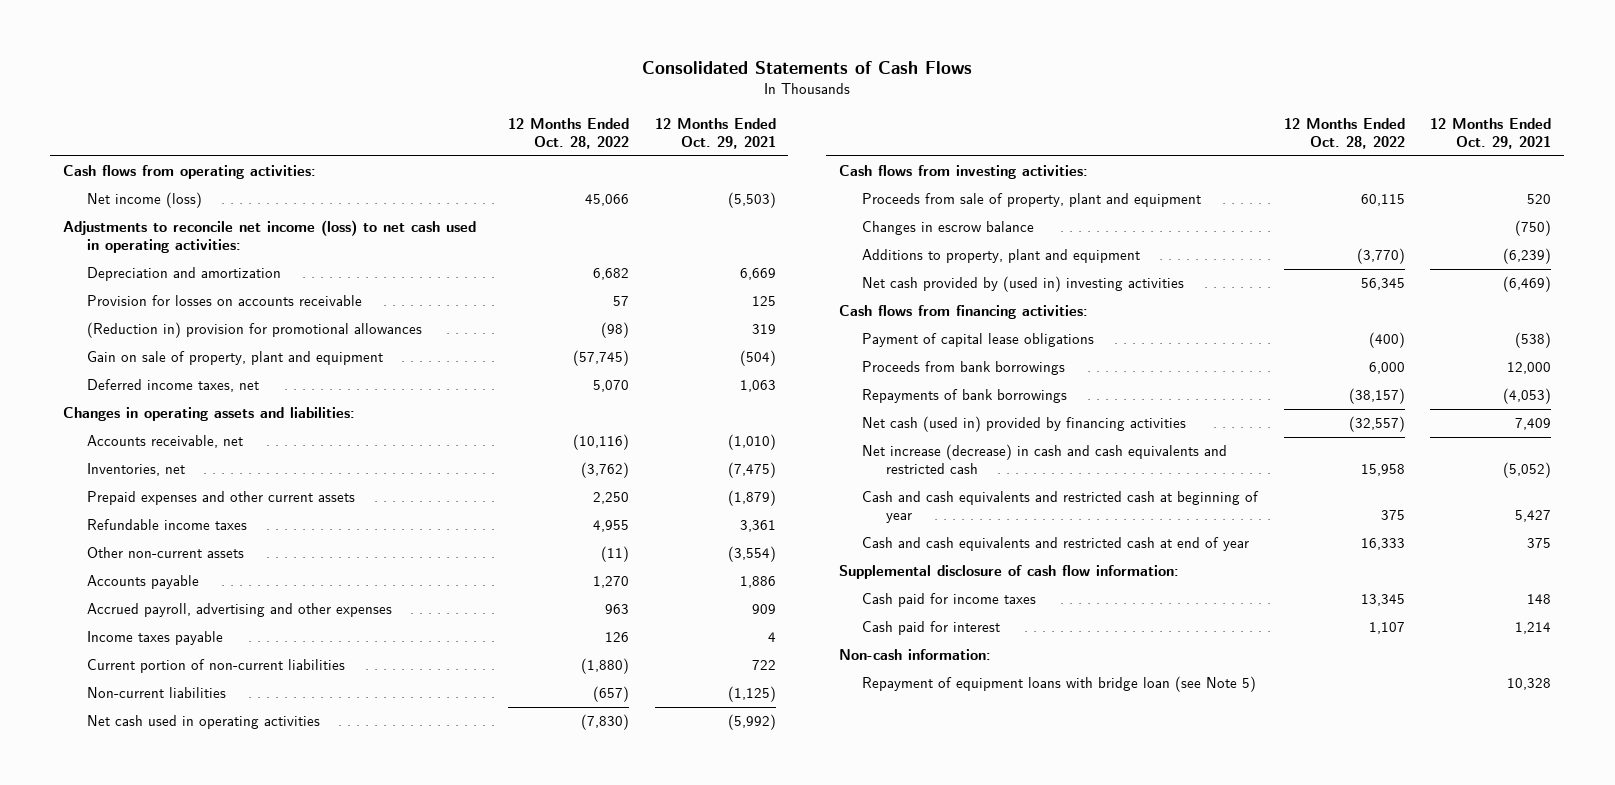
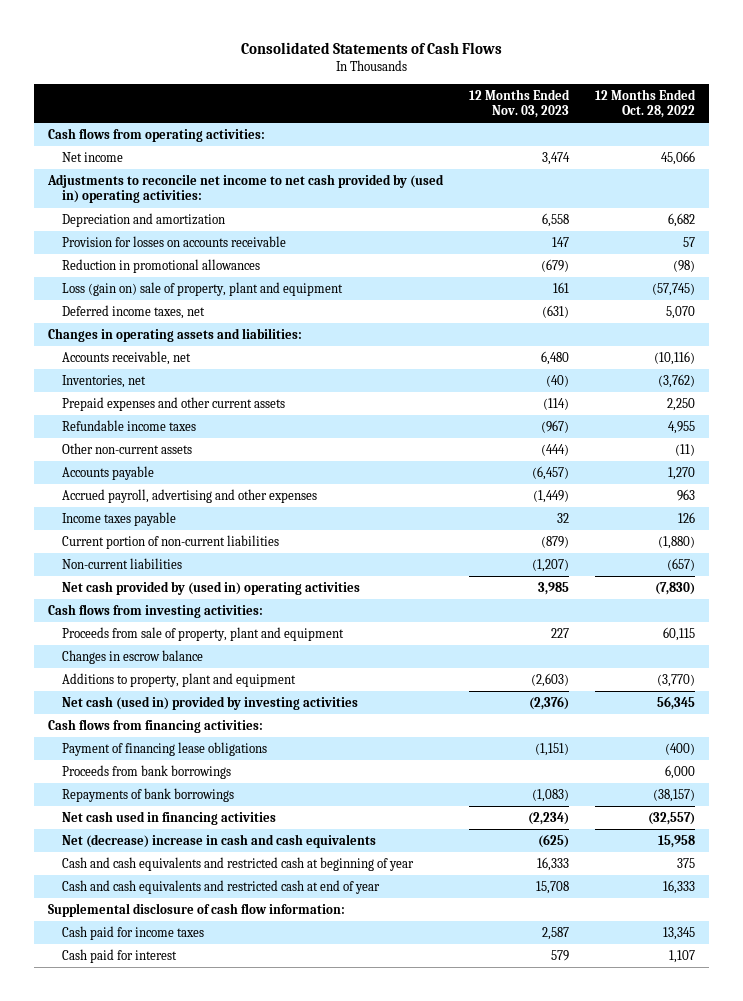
- | 12 Months Ended Oct. 28, 2022 | 12 Months Ended Oct. 29, 2021
+ | 12 Months Ended Nov. 03, 2023 | 12 Months Ended Oct. 28, 2022
- Net income (loss) | 45,066 | (5,503)
- Adjustments to reconcile net income (loss) to net cash used in operating activities:
+ Net income | 3,474 | 45,066
+ Adjustments to reconcile net income to net cash provided by (used in) operating activities:
- (Reduction in) provision for promotional allowances | (98) | 319
- Gain on sale of property, plant and equipment | (57,745) | (504)
+ Reduction in promotional allowances | (679) | (98)
+ Loss (gain on) sale of property, plant and equipment | 161 | (57,745)
- Net cash used in operating activities | (7,830) | (5,992)
+ Net cash provided by (used in) operating activities | 3,985 | (7,830)
- Net cash provided by (used in) investing activities | 56,345 | (6,469)
+ Net cash (used in) provided by investing activities | (2,376) | 56,345
- Payment of capital lease obligations | (400) | (538)
+ Payment of financing lease obligations | (1,151) | (400)
- Net cash (used in) provided by financing activities | (32,557) | 7,409
- Net increase (decrease) in cash and cash equivalents and restricted cash | 15,958 | (5,052)
+ Net cash used in financing activities | (2,234) | (32,557)
+ Net (decrease) increase in cash and cash equivalents | (625) | 15,958
- Non-cash information:
- Repayment of equipment loans with bridge loan (see Note 5) | | 10,328

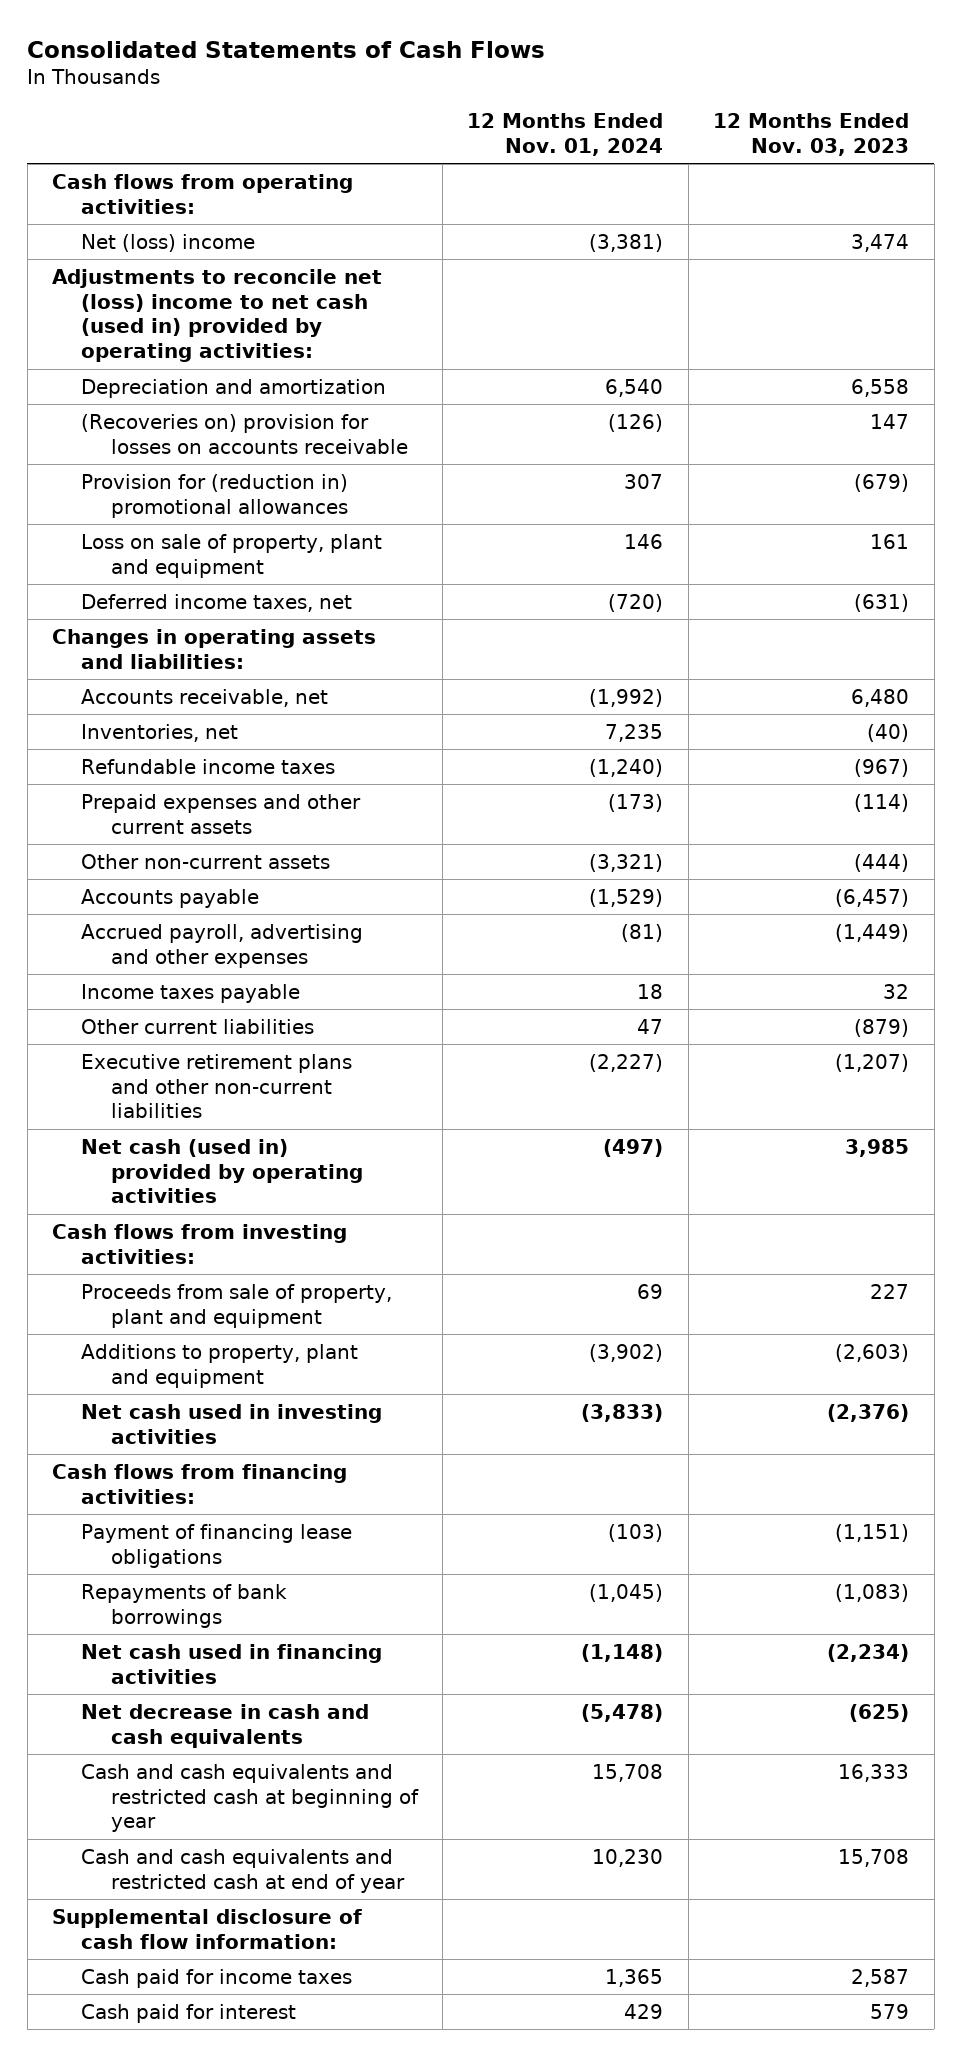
- | 12 Months Ended Nov. 03, 2023 | 12 Months Ended Oct. 28, 2022
+ | 12 Months Ended Nov. 01, 2024 | 12 Months Ended Nov. 03, 2023
- Net income | 3,474 | 45,066
- Adjustments to reconcile net income to net cash provided by (used in) operating activities:
+ Net (loss) income | (3,381) | 3,474
+ Adjustments to reconcile net (loss) income to net cash (used in) provided by operating activities:
- Provision for losses on accounts receivable | 147 | 57
- Reduction in promotional allowances | (679) | (98)
- Loss (gain on) sale of property, plant and equipment | 161 | (57,745)
+ (Recoveries on) provision for losses on accounts receivable | (126) | 147
+ Provision for (reduction in) promotional allowances | 307 | (679)
+ Loss on sale of property, plant and equipment | 146 | 161
moved down: Prepaid expenses and other current assets | (173) | (114)
- Current portion of non-current liabilities | (879) | (1,880)
- Non-current liabilities | (1,207) | (657)
- Net cash provided by (used in) operating activities | 3,985 | (7,830)
+ Other current liabilities | 47 | (879)
+ Executive retirement plans and other non-current liabilities | (2,227) | (1,207)
+ Net cash (used in) provided by operating activities | (497) | 3,985
- Changes in escrow balance
- Net cash (used in) provided by investing activities | (2,376) | 56,345
+ Net cash used in investing activities | (3,833) | (2,376)
- Proceeds from bank borrowings | | 6,000
- Net (decrease) increase in cash and cash equivalents | (625) | 15,958
+ Net decrease in cash and cash equivalents | (5,478) | (625)

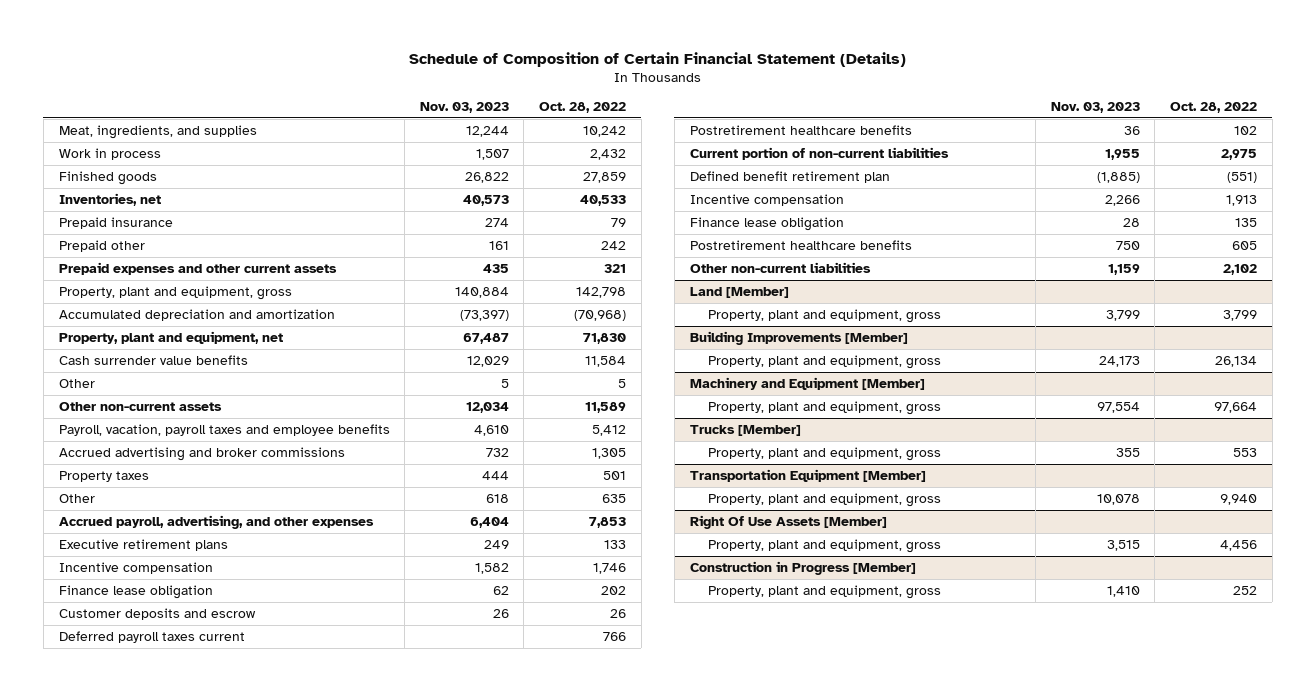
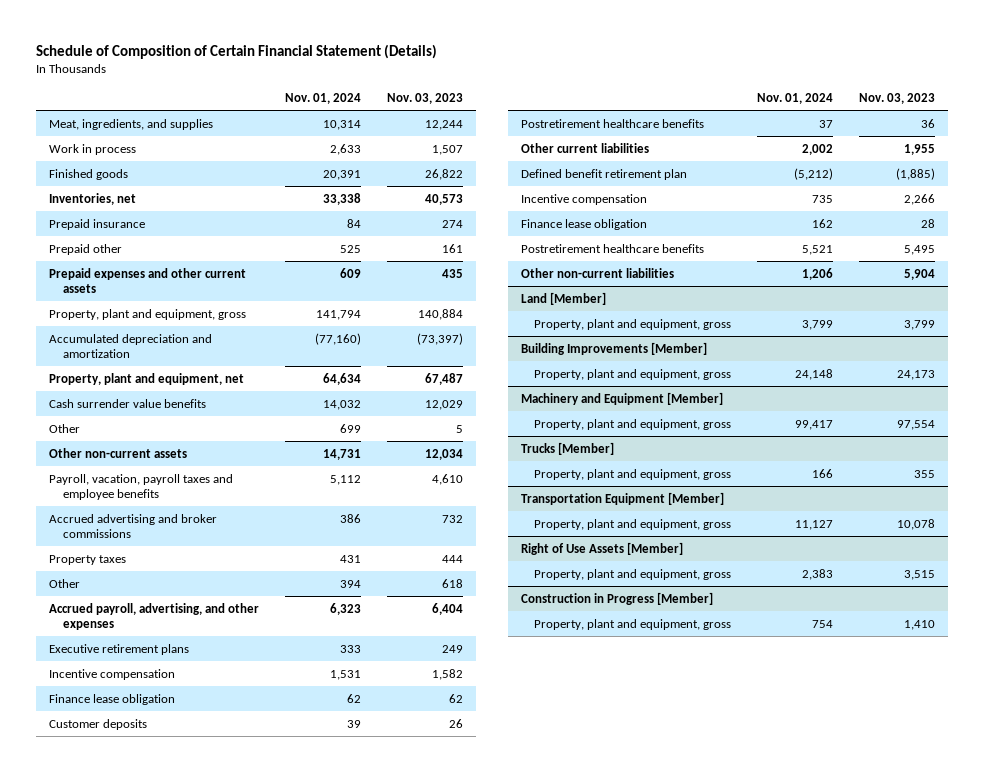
- | Nov. 03, 2023 | Oct. 28, 2022
+ | Nov. 01, 2024 | Nov. 03, 2023
- Customer deposits and escrow | 26 | 26
- Deferred payroll taxes current | | 766
+ Customer deposits | 39 | 26
- Current portion of non-current liabilities | 1,955 | 2,975
+ Other current liabilities | 2,002 | 1,955
- Postretirement healthcare benefits | 750 | 605
- Other non-current liabilities | 1,159 | 2,102
+ Postretirement healthcare benefits | 5,521 | 5,495
+ Other non-current liabilities | 1,206 | 5,904
- Right Of Use Assets [Member]
+ Right of Use Assets [Member]

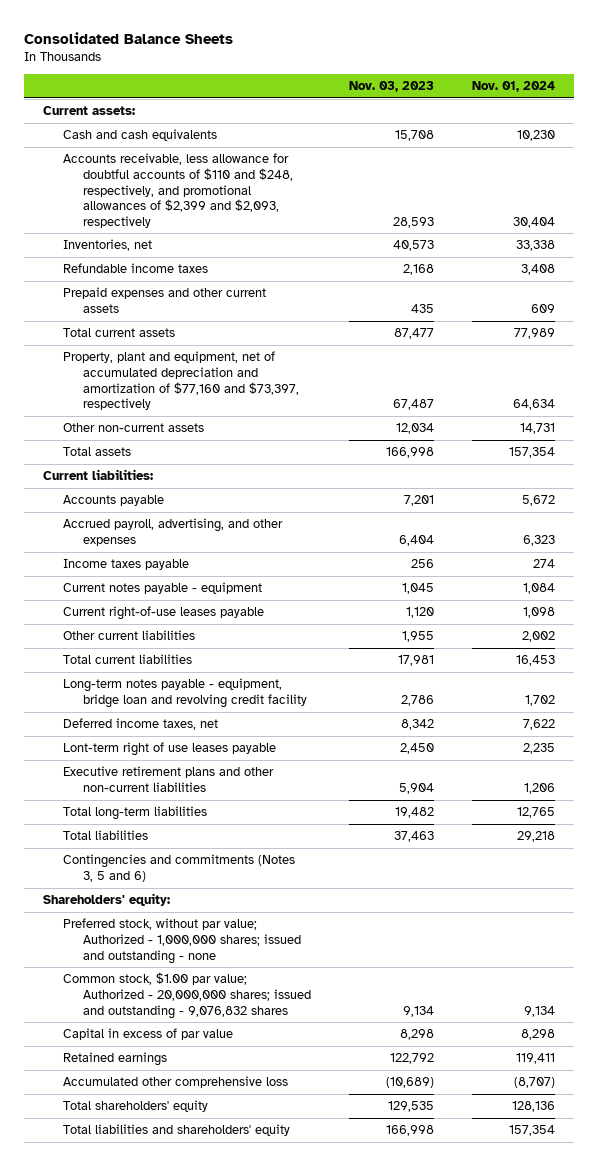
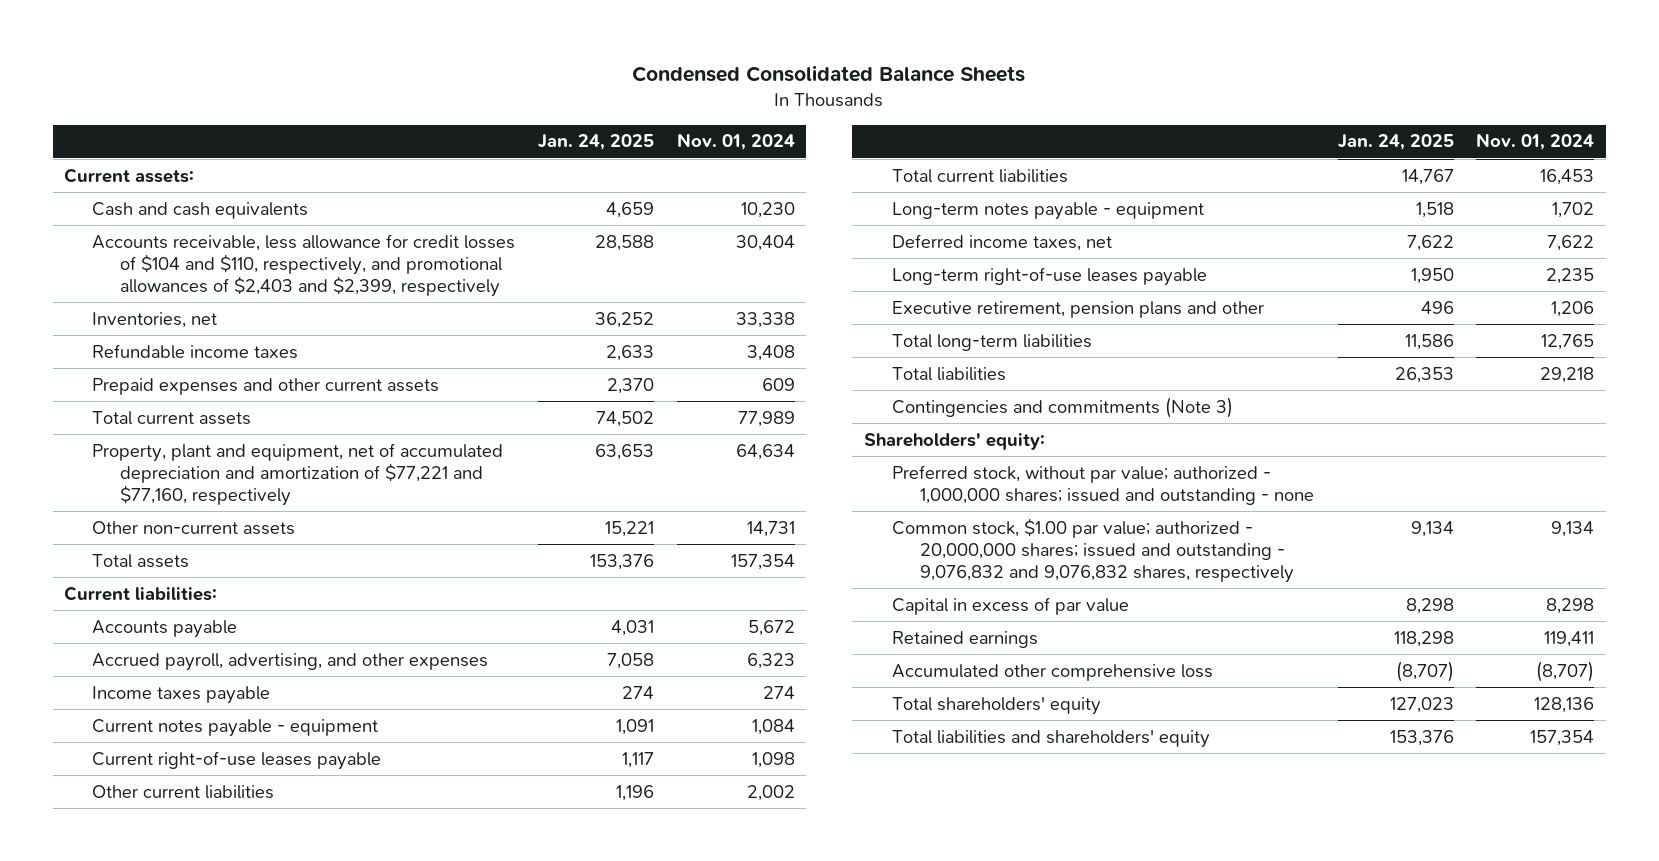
- Consolidated Balance Sheets
+ Condensed Consolidated Balance Sheets
- | Nov. 03, 2023 | Nov. 01, 2024
+ | Jan. 24, 2025 | Nov. 01, 2024
- Accounts receivable, less allowance for doubtful accounts of $110 and $248, respectively, and promotional allowances of $2,399 and $2,093, respectively | 28,593 | 30,404
+ Accounts receivable, less allowance for credit losses of $104 and $110, respectively, and promotional allowances of $2,403 and $2,399, respectively | 28,588 | 30,404
- Property, plant and equipment, net of accumulated depreciation and amortization of $77,160 and $73,397, respectively | 67,487 | 64,634
+ Property, plant and equipment, net of accumulated depreciation and amortization of $77,221 and $77,160, respectively | 63,653 | 64,634
- Long-term notes payable - equipment, bridge loan and revolving credit facility | 2,786 | 1,702
+ Long-term notes payable - equipment | 1,518 | 1,702
- Lont-term right of use leases payable | 2,450 | 2,235
- Executive retirement plans and other non-current liabilities | 5,904 | 1,206
+ Long-term right-of-use leases payable | 1,950 | 2,235
+ Executive retirement, pension plans and other | 496 | 1,206
- Contingencies and commitments (Notes 3, 5 and 6)
+ Contingencies and commitments (Note 3)
- Preferred stock, without par value; Authorized - 1,000,000 shares; issued and outstanding - none
- Common stock, $1.00 par value; Authorized - 20,000,000 shares; issued and outstanding - 9,076,832 shares | 9,134 | 9,134
+ Preferred stock, without par value; authorized - 1,000,000 shares; issued and outstanding - none
+ Common stock, $1.00 par value; authorized - 20,000,000 shares; issued and outstanding - 9,076,832 and 9,076,832 shares, respectively | 9,134 | 9,134

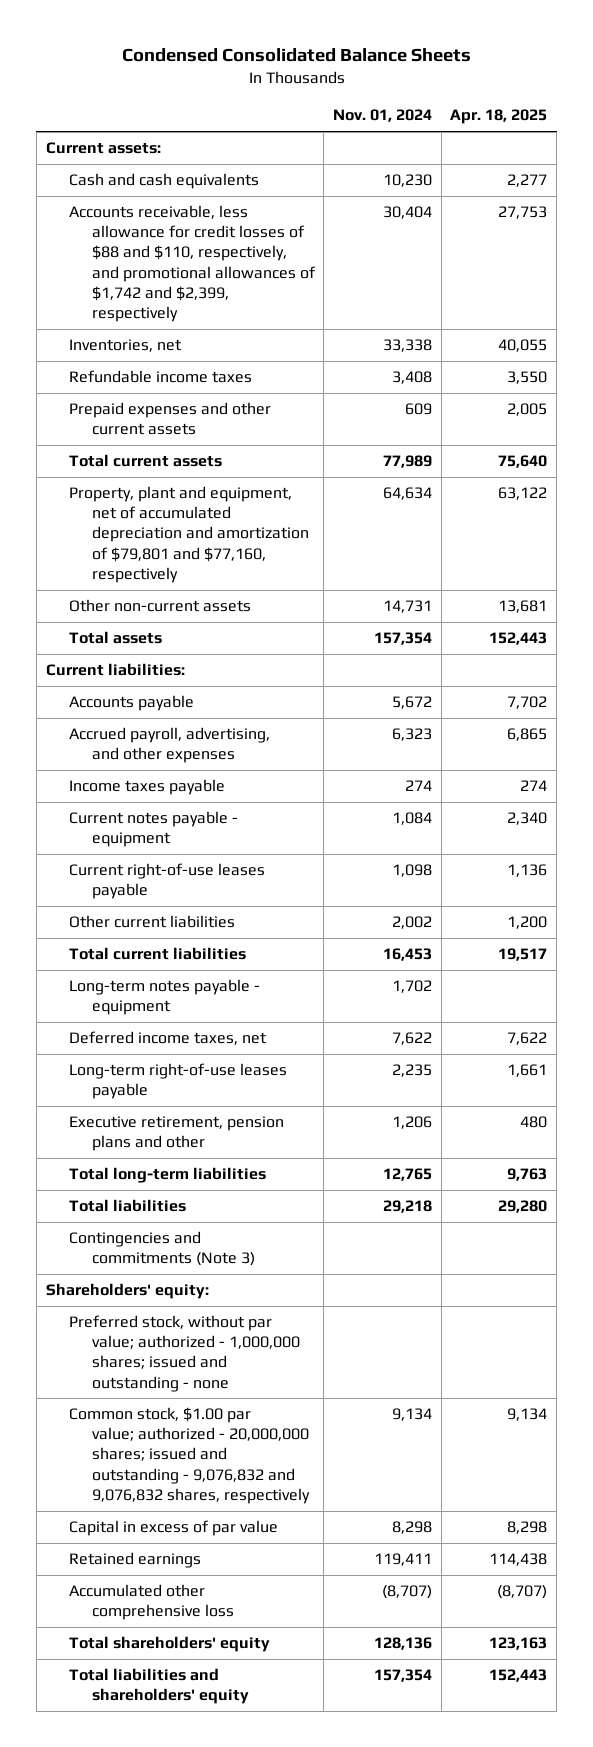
- | Jan. 24, 2025 | Nov. 01, 2024
+ | Nov. 01, 2024 | Apr. 18, 2025
- Accounts receivable, less allowance for credit losses of $104 and $110, respectively, and promotional allowances of $2,403 and $2,399, respectively | 28,588 | 30,404
+ Accounts receivable, less allowance for credit losses of $88 and $110, respectively, and promotional allowances of $1,742 and $2,399, respectively | 30,404 | 27,753
- Property, plant and equipment, net of accumulated depreciation and amortization of $77,221 and $77,160, respectively | 63,653 | 64,634
+ Property, plant and equipment, net of accumulated depreciation and amortization of $79,801 and $77,160, respectively | 64,634 | 63,122

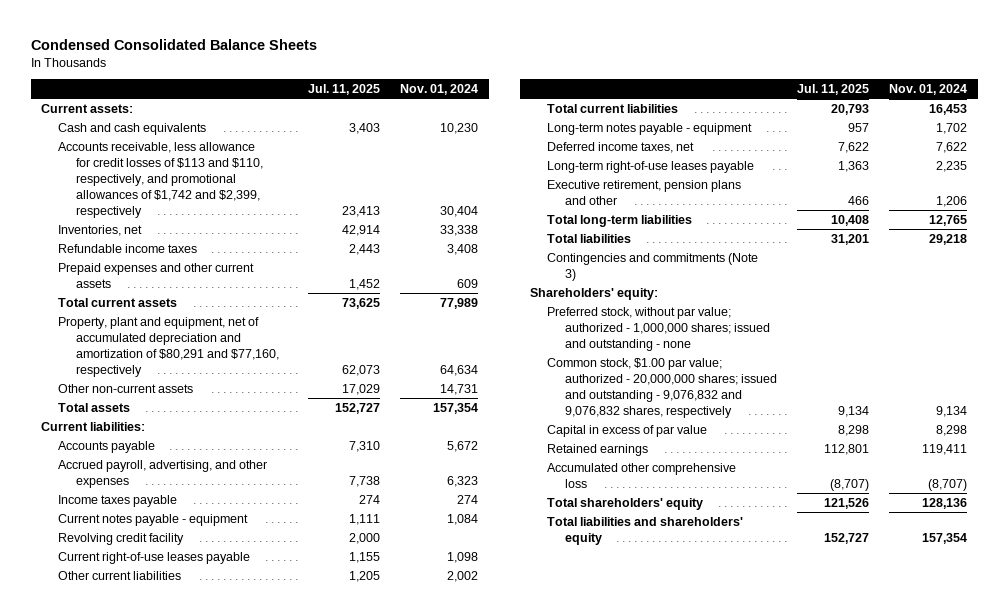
- | Nov. 01, 2024 | Apr. 18, 2025
+ | Jul. 11, 2025 | Nov. 01, 2024
- Accounts receivable, less allowance for credit losses of $88 and $110, respectively, and promotional allowances of $1,742 and $2,399, respectively | 30,404 | 27,753
+ Accounts receivable, less allowance for credit losses of $113 and $110, respectively, and promotional allowances of $1,742 and $2,399, respectively | 23,413 | 30,404
- Property, plant and equipment, net of accumulated depreciation and amortization of $79,801 and $77,160, respectively | 64,634 | 63,122
+ Property, plant and equipment, net of accumulated depreciation and amortization of $80,291 and $77,160, respectively | 62,073 | 64,634
+ Revolving credit facility | 2,000 |

